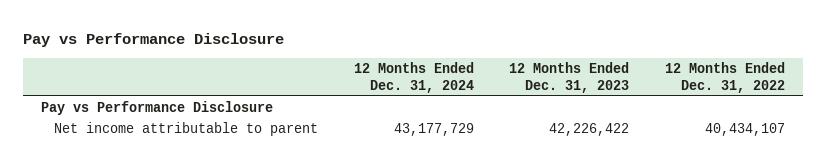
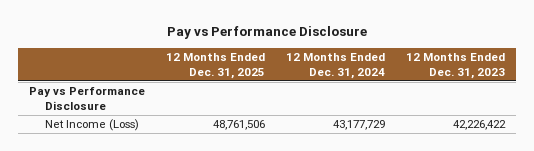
- | 12 Months Ended Dec. 31, 2024 | 12 Months Ended Dec. 31, 2023 | 12 Months Ended Dec. 31, 2022
+ | 12 Months Ended Dec. 31, 2025 | 12 Months Ended Dec. 31, 2024 | 12 Months Ended Dec. 31, 2023
- Net income attributable to parent | 43,177,729 | 42,226,422 | 40,434,107
+ Net Income (Loss) | 48,761,506 | 43,177,729 | 42,226,422

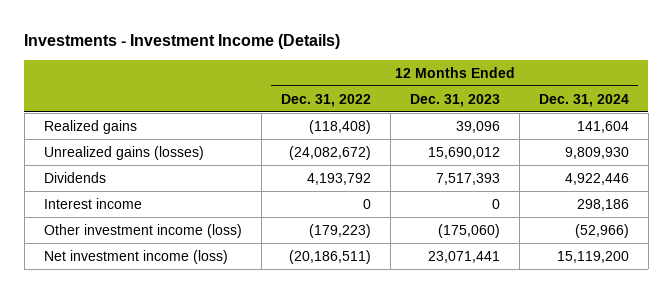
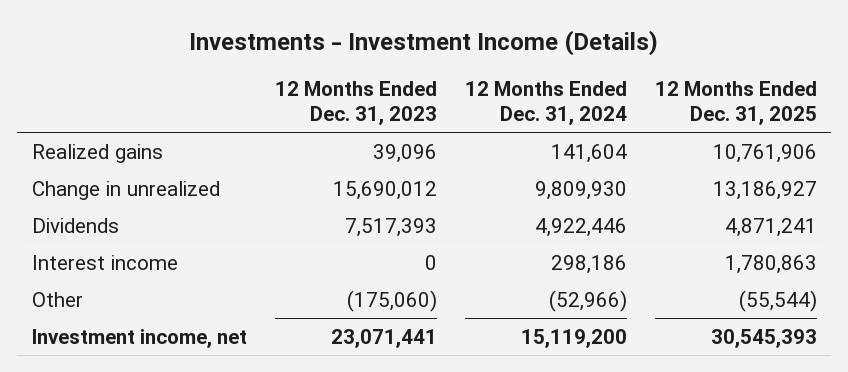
- | 12 Months Ended Dec. 31, 2022 | 12 Months Ended Dec. 31, 2023 | 12 Months Ended Dec. 31, 2024
+ | 12 Months Ended Dec. 31, 2023 | 12 Months Ended Dec. 31, 2024 | 12 Months Ended Dec. 31, 2025
- Unrealized gains (losses) | (24,082,672) | 15,690,012 | 9,809,930
+ Change in unrealized | 15,690,012 | 9,809,930 | 13,186,927
- Other investment income (loss) | (179,223) | (175,060) | (52,966)
- Net investment income (loss) | (20,186,511) | 23,071,441 | 15,119,200
+ Other | (175,060) | (52,966) | (55,544)
+ Investment income, net | 23,071,441 | 15,119,200 | 30,545,393

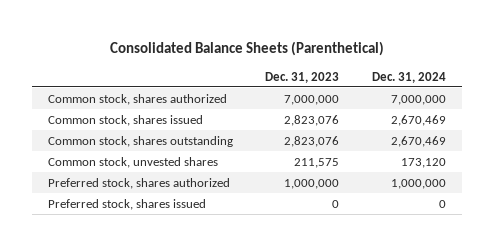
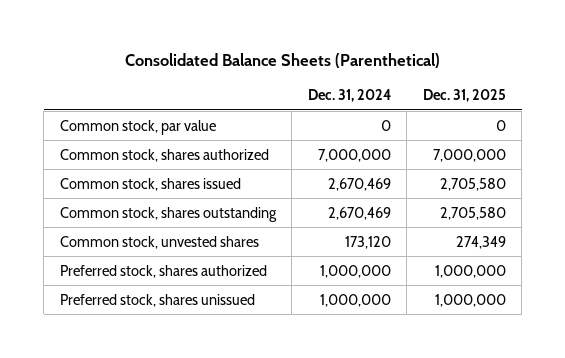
- | Dec. 31, 2023 | Dec. 31, 2024
+ | Dec. 31, 2024 | Dec. 31, 2025
+ Common stock, par value | 0 | 0
- Preferred stock, shares issued | 0 | 0
+ Preferred stock, shares unissued | 1,000,000 | 1,000,000

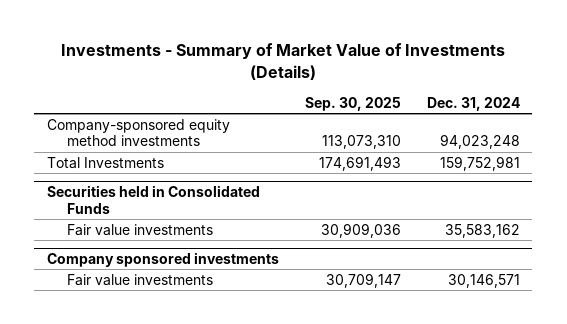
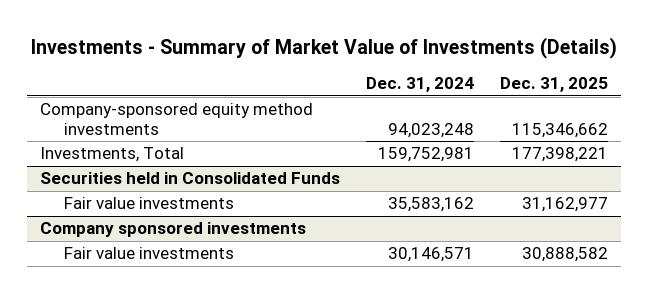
- | Sep. 30, 2025 | Dec. 31, 2024
+ | Dec. 31, 2024 | Dec. 31, 2025
- Total Investments | 174,691,493 | 159,752,981
+ Investments, Total | 159,752,981 | 177,398,221

